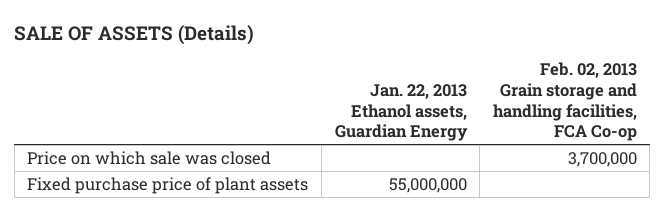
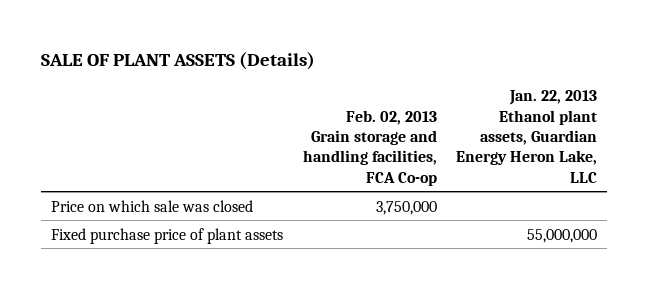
- SALE OF ASSETS (Details)
+ SALE OF PLANT ASSETS (Details)
- | Jan. 22, 2013 Ethanol assets, Guardian Energy | Feb. 02, 2013 Grain storage and handling facilities, FCA Co-op
+ | Feb. 02, 2013 Grain storage and handling facilities, FCA Co-op | Jan. 22, 2013 Ethanol plant assets, Guardian Energy Heron Lake, LLC
- Price on which sale was closed | | 3,700,000
+ Price on which sale was closed | 3,750,000 |

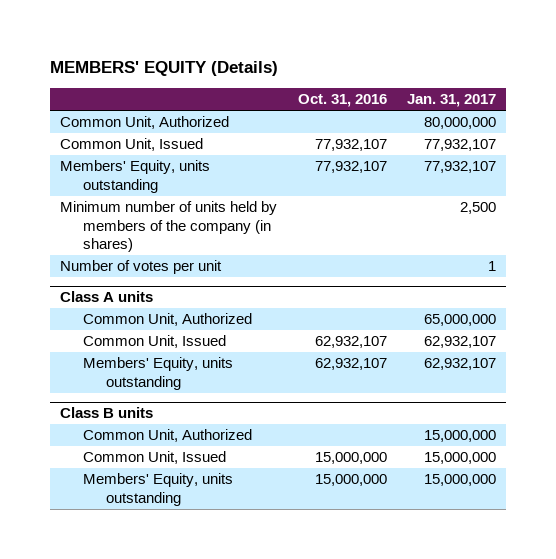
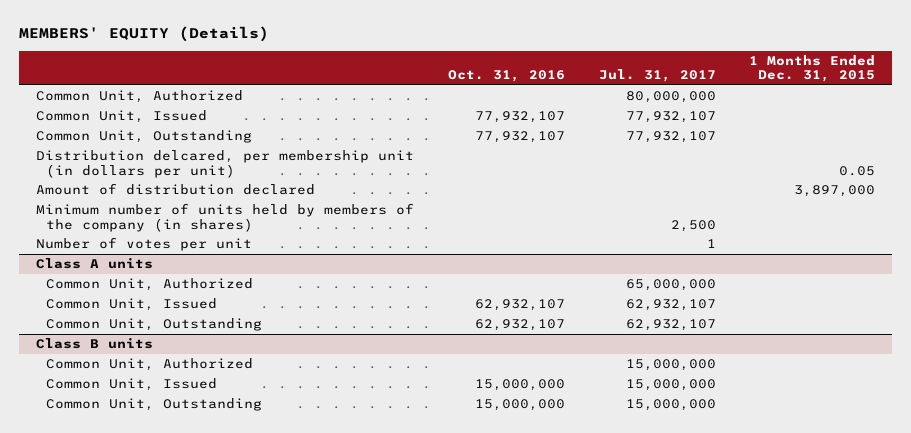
- | Oct. 31, 2016 | Jan. 31, 2017
+ | Oct. 31, 2016 | Jul. 31, 2017 | 1 Months Ended Dec. 31, 2015
- Members' Equity, units outstanding | 77,932,107 | 77,932,107
+ Common Unit, Outstanding | 77,932,107 | 77,932,107 |
+ Distribution delcared, per membership unit (in dollars per unit) | | | 0.05
+ Amount of distribution declared | | | 3,897,000
@ Class A units
- Members' Equity, units outstanding | 62,932,107 | 62,932,107
+ Common Unit, Outstanding | 62,932,107 | 62,932,107 |
@ Class B units
- Members' Equity, units outstanding | 15,000,000 | 15,000,000
+ Common Unit, Outstanding | 15,000,000 | 15,000,000 |

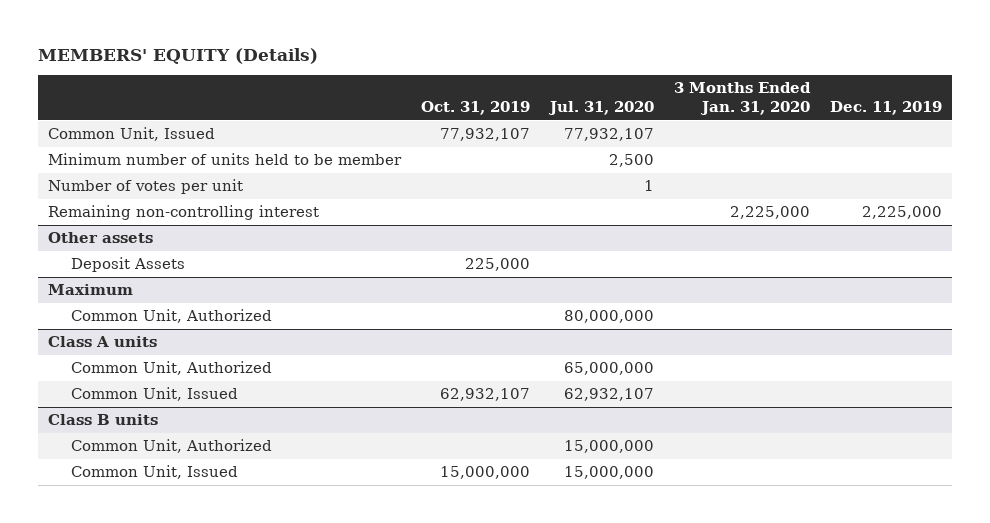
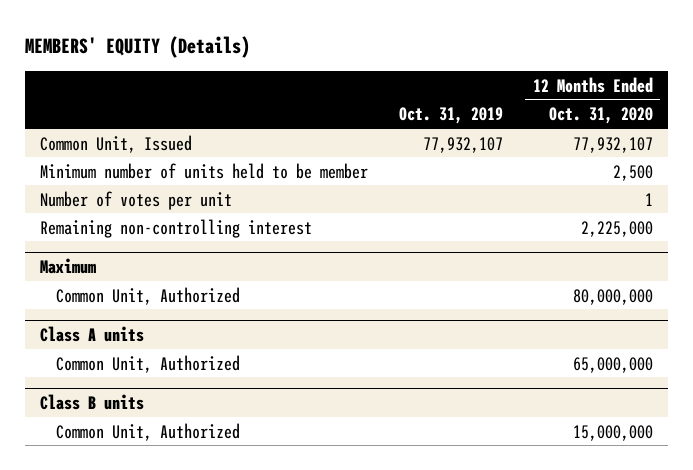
- | Oct. 31, 2019 | Jul. 31, 2020 | 3 Months Ended Jan. 31, 2020 | Dec. 11, 2019
+ | Oct. 31, 2019 | 12 Months Ended Oct. 31, 2020
- Other assets
- Deposit Assets | 225,000 | | |
@ Class A units
- Common Unit, Issued | 62,932,107 | 62,932,107 | |
@ Class B units
- Common Unit, Issued | 15,000,000 | 15,000,000 | |

